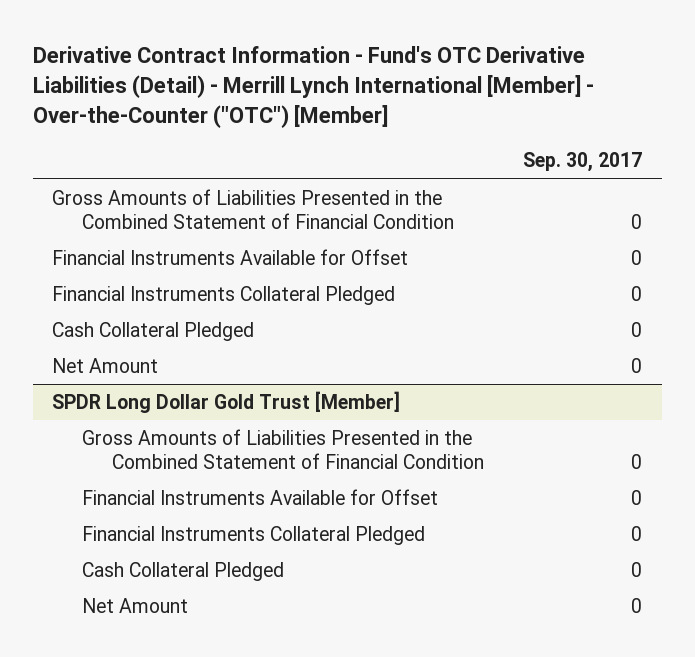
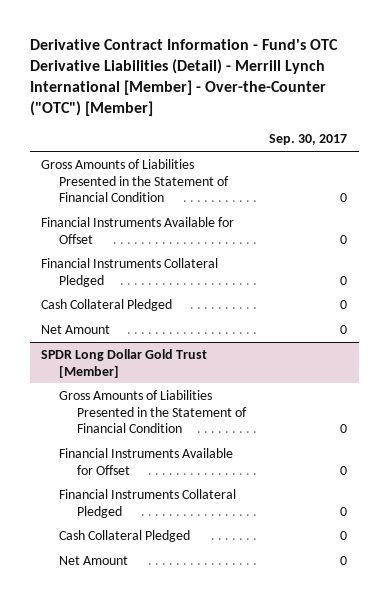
- Gross Amounts of Liabilities Presented in the Combined Statement of Financial Condition | 0
+ Gross Amounts of Liabilities Presented in the Statement of Financial Condition | 0
@ SPDR Long Dollar Gold Trust [Member]
- Gross Amounts of Liabilities Presented in the Combined Statement of Financial Condition | 0
+ Gross Amounts of Liabilities Presented in the Statement of Financial Condition | 0

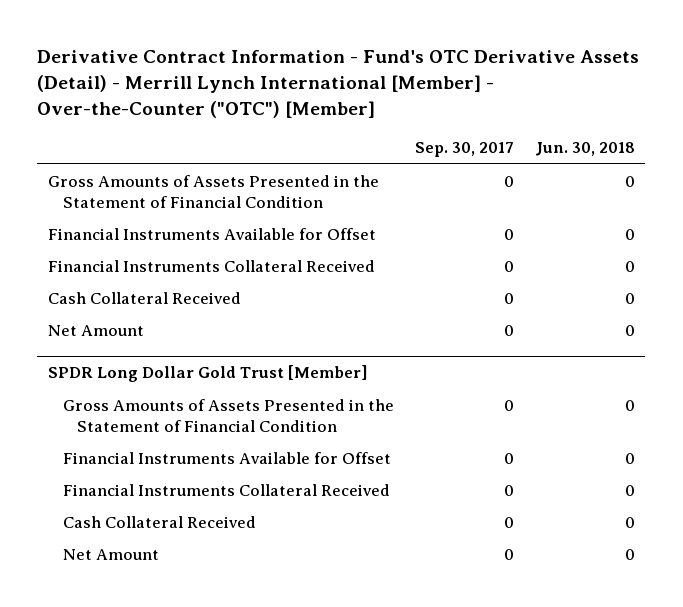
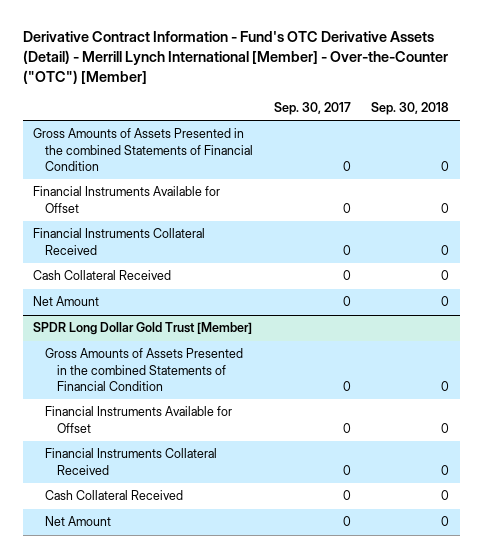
- | Sep. 30, 2017 | Jun. 30, 2018
+ | Sep. 30, 2017 | Sep. 30, 2018
- Gross Amounts of Assets Presented in the Statement of Financial Condition | 0 | 0
+ Gross Amounts of Assets Presented in the combined Statements of Financial Condition | 0 | 0
@ SPDR Long Dollar Gold Trust [Member]
- Gross Amounts of Assets Presented in the Statement of Financial Condition | 0 | 0
+ Gross Amounts of Assets Presented in the combined Statements of Financial Condition | 0 | 0

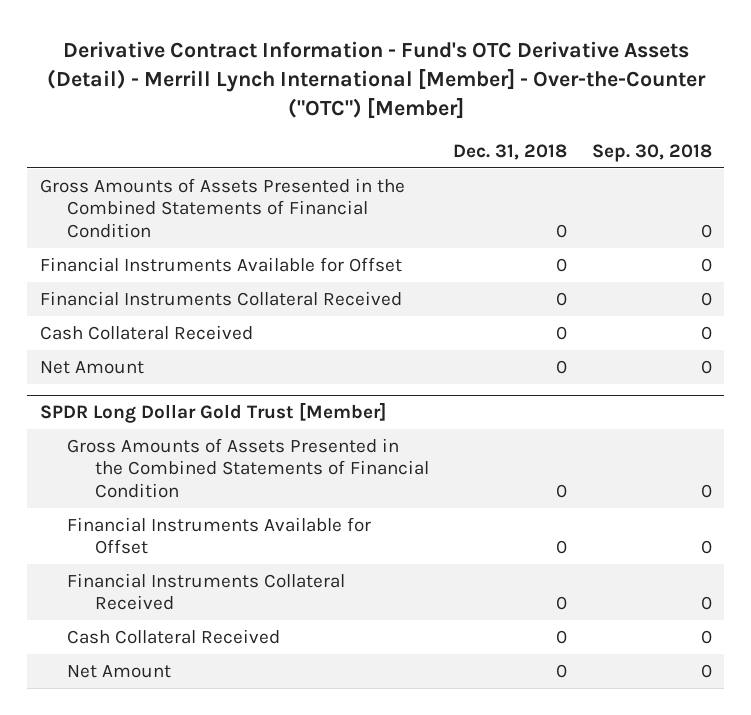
- | Sep. 30, 2017 | Sep. 30, 2018
+ | Dec. 31, 2018 | Sep. 30, 2018
- Gross Amounts of Assets Presented in the combined Statements of Financial Condition | 0 | 0
+ Gross Amounts of Assets Presented in the Combined Statements of Financial Condition | 0 | 0
@ SPDR Long Dollar Gold Trust [Member]
- Gross Amounts of Assets Presented in the combined Statements of Financial Condition | 0 | 0
+ Gross Amounts of Assets Presented in the Combined Statements of Financial Condition | 0 | 0

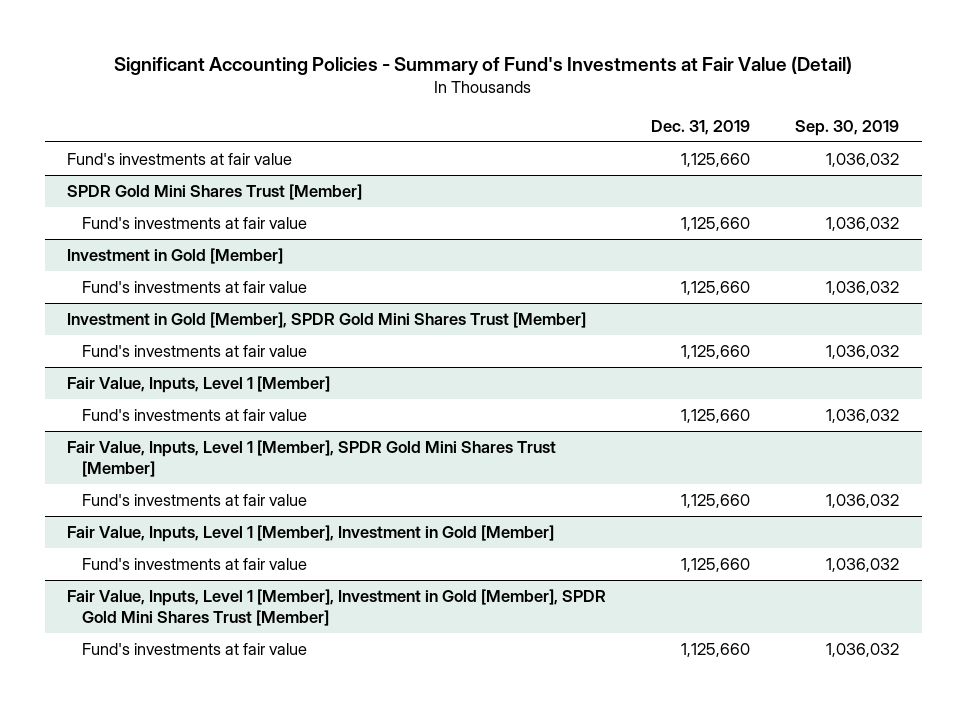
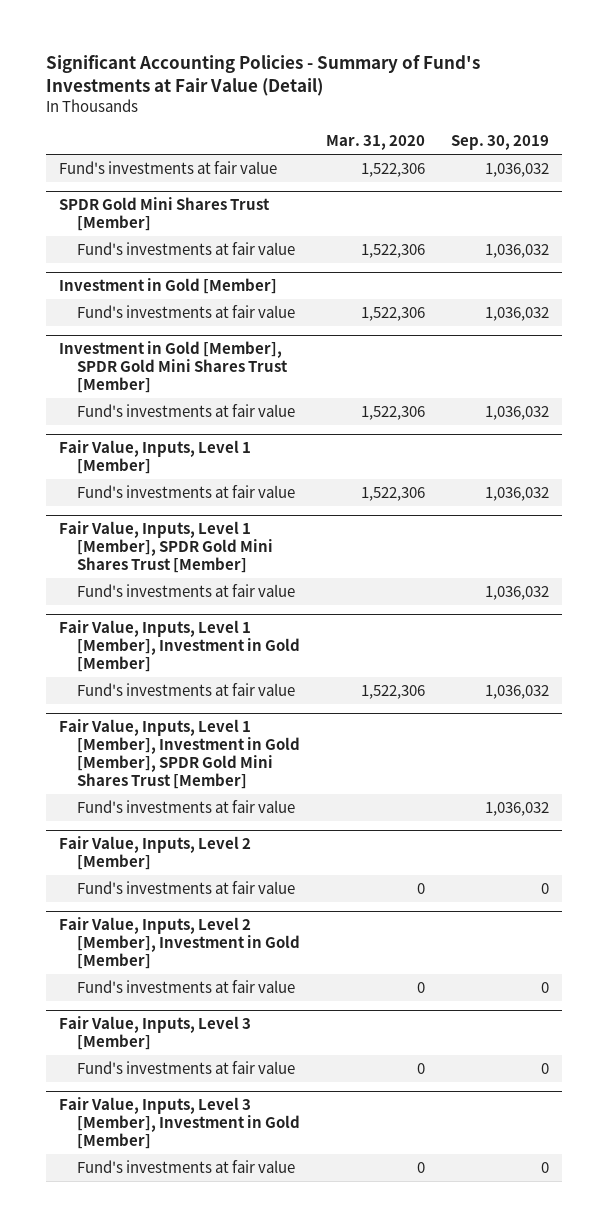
- | Dec. 31, 2019 | Sep. 30, 2019
+ | Mar. 31, 2020 | Sep. 30, 2019
+ Fair Value, Inputs, Level 2 [Member]
+ Fund's investments at fair value | 0 | 0
+ Fair Value, Inputs, Level 2 [Member], Investment in Gold [Member]
+ Fund's investments at fair value | 0 | 0
+ Fair Value, Inputs, Level 3 [Member]
+ Fund's investments at fair value | 0 | 0
+ Fair Value, Inputs, Level 3 [Member], Investment in Gold [Member]
+ Fund's investments at fair value | 0 | 0

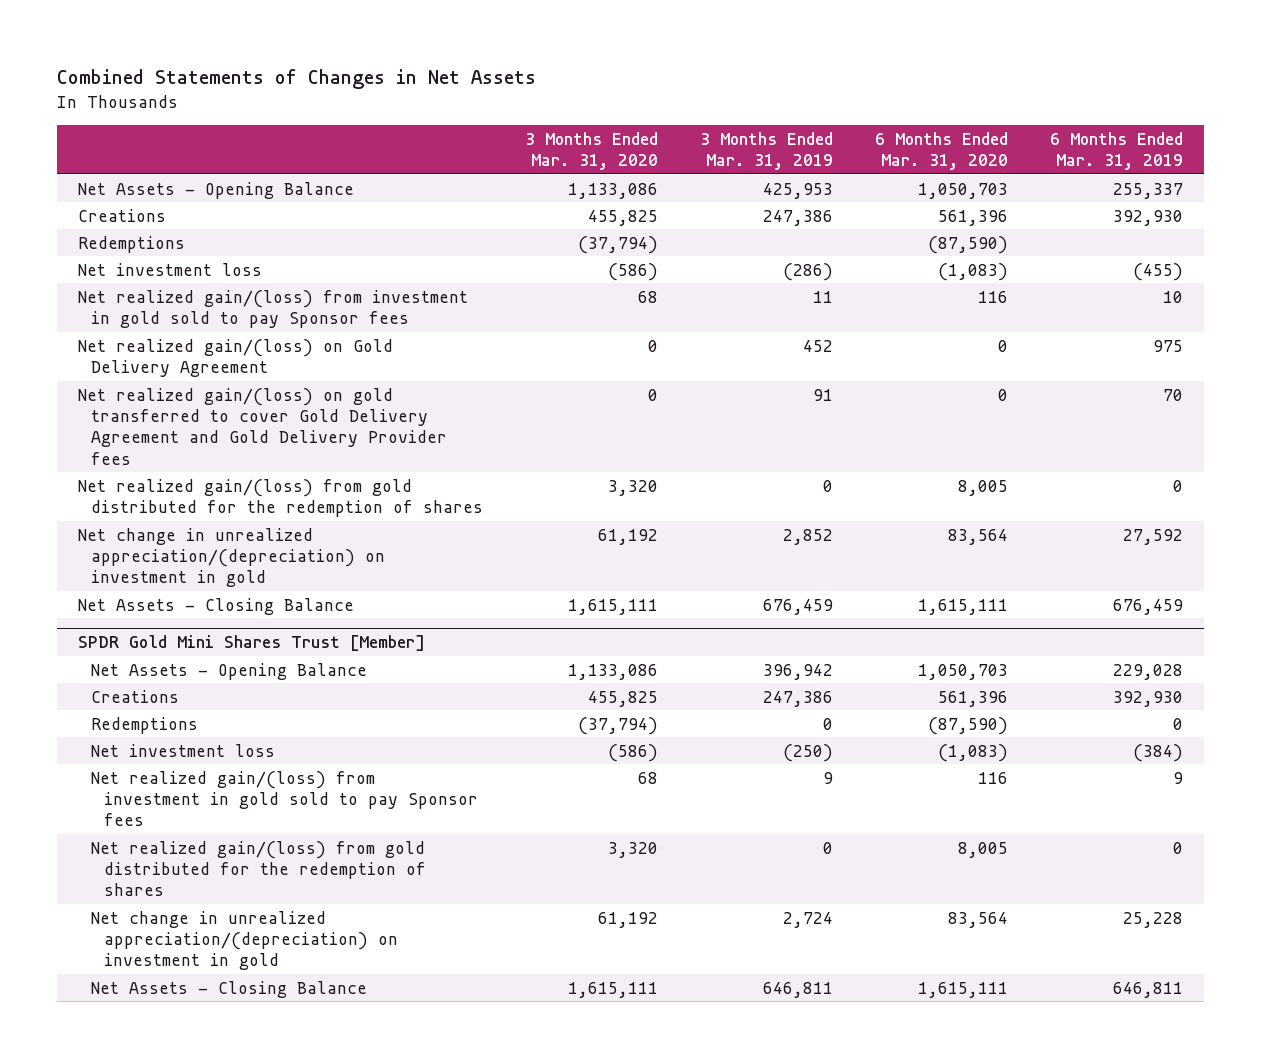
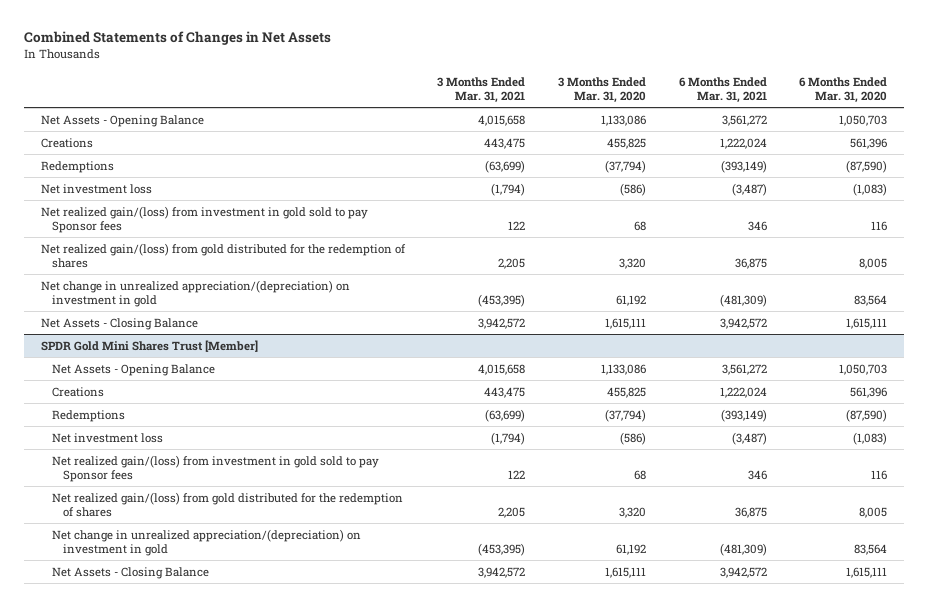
- | 3 Months Ended Mar. 31, 2020 | 3 Months Ended Mar. 31, 2019 | 6 Months Ended Mar. 31, 2020 | 6 Months Ended Mar. 31, 2019
+ | 3 Months Ended Mar. 31, 2021 | 3 Months Ended Mar. 31, 2020 | 6 Months Ended Mar. 31, 2021 | 6 Months Ended Mar. 31, 2020
- Net realized gain/(loss) on Gold Delivery Agreement | 0 | 452 | 0 | 975
- Net realized gain/(loss) on gold transferred to cover Gold Delivery Agreement and Gold Delivery Provider fees | 0 | 91 | 0 | 70

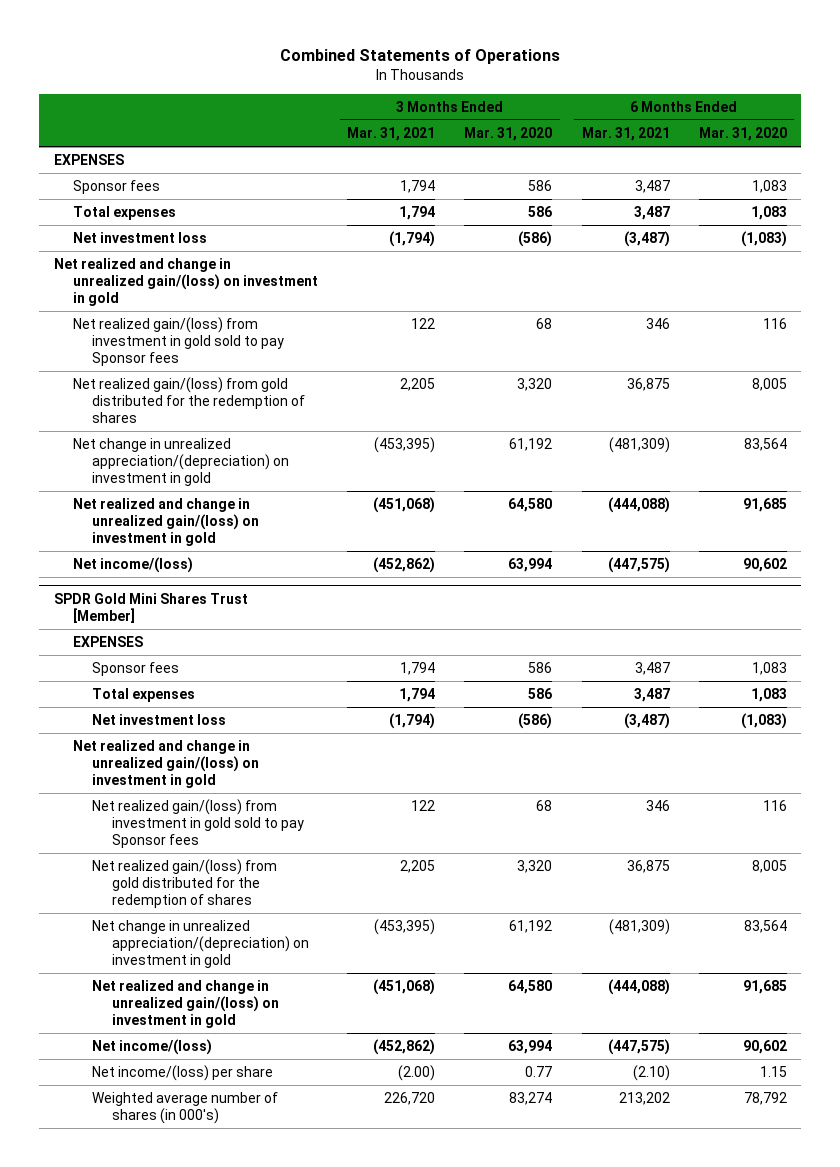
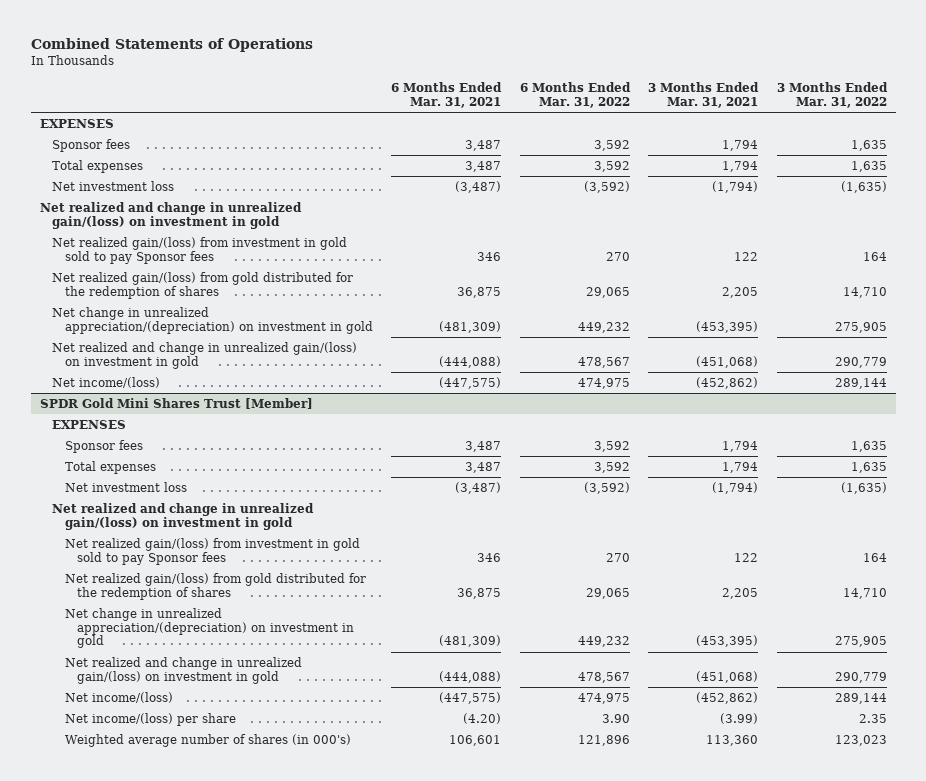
- | 3 Months Ended Mar. 31, 2021 | 3 Months Ended Mar. 31, 2020 | 6 Months Ended Mar. 31, 2021 | 6 Months Ended Mar. 31, 2020
+ | 6 Months Ended Mar. 31, 2021 | 6 Months Ended Mar. 31, 2022 | 3 Months Ended Mar. 31, 2021 | 3 Months Ended Mar. 31, 2022
@ SPDR Gold Mini Shares Trust [Member]
- Net income/(loss) per share | (2.00) | 0.77 | (2.10) | 1.15
- Weighted average number of shares (in 000's) | 226,720 | 83,274 | 213,202 | 78,792
+ Net income/(loss) per share | (4.20) | 3.90 | (3.99) | 2.35
+ Weighted average number of shares (in 000's) | 106,601 | 121,896 | 113,360 | 123,023

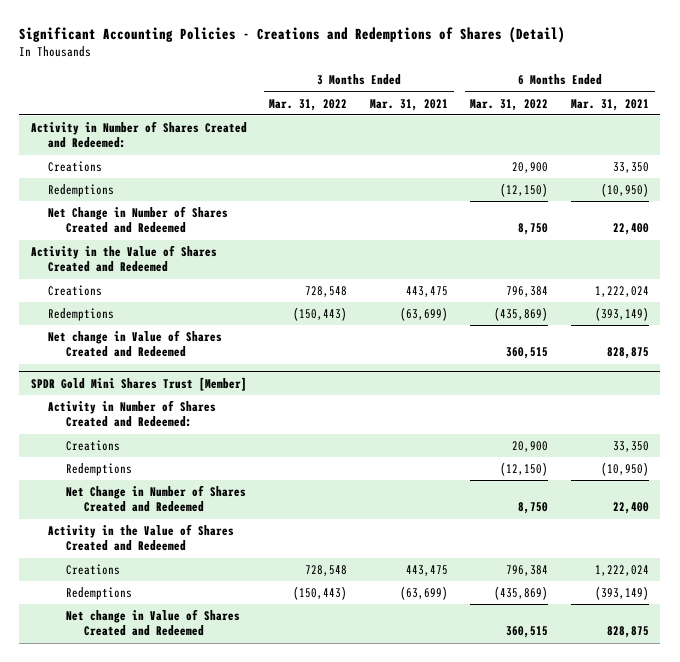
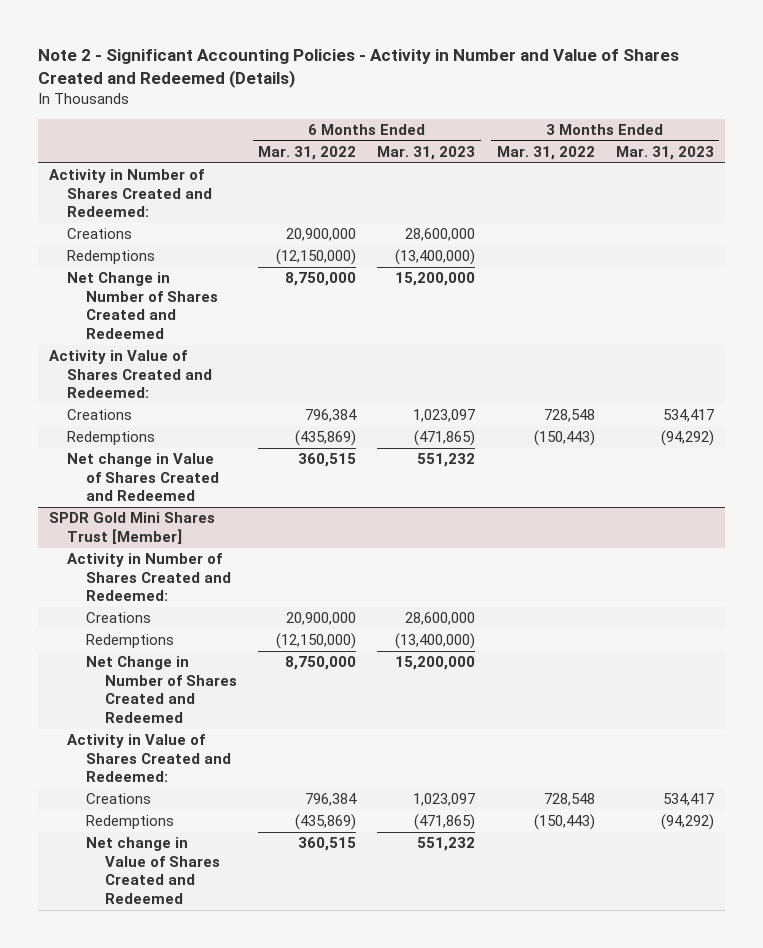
- Significant Accounting Policies - Creations and Redemptions of Shares (Detail)
+ Note 2 - Significant Accounting Policies - Activity in Number and Value of Shares Created and Redeemed (Details)
- | 3 Months Ended Mar. 31, 2022 | 3 Months Ended Mar. 31, 2021 | 6 Months Ended Mar. 31, 2022 | 6 Months Ended Mar. 31, 2021
+ | 6 Months Ended Mar. 31, 2022 | 6 Months Ended Mar. 31, 2023 | 3 Months Ended Mar. 31, 2022 | 3 Months Ended Mar. 31, 2023
- Creations | | | 20,900 | 33,350
- Redemptions | | | (12,150) | (10,950)
- Net Change in Number of Shares Created and Redeemed | | | 8,750 | 22,400
- Activity in the Value of Shares Created and Redeemed
+ Creations | 20,900,000 | 28,600,000 | |
+ Redemptions | (12,150,000) | (13,400,000) | |
+ Net Change in Number of Shares Created and Redeemed | 8,750,000 | 15,200,000 | |
+ Activity in Value of Shares Created and Redeemed:
@ SPDR Gold Mini Shares Trust [Member]
- Creations | | | 20,900 | 33,350
- Redemptions | | | (12,150) | (10,950)
- Net Change in Number of Shares Created and Redeemed | | | 8,750 | 22,400
- Activity in the Value of Shares Created and Redeemed
+ Creations | 20,900,000 | 28,600,000 | |
+ Redemptions | (12,150,000) | (13,400,000) | |
+ Net Change in Number of Shares Created and Redeemed | 8,750,000 | 15,200,000 | |
+ Activity in Value of Shares Created and Redeemed:

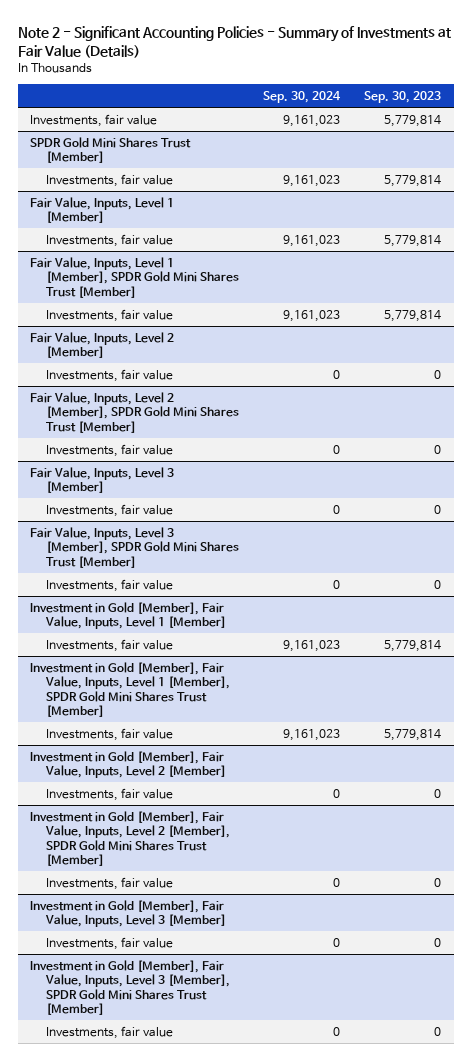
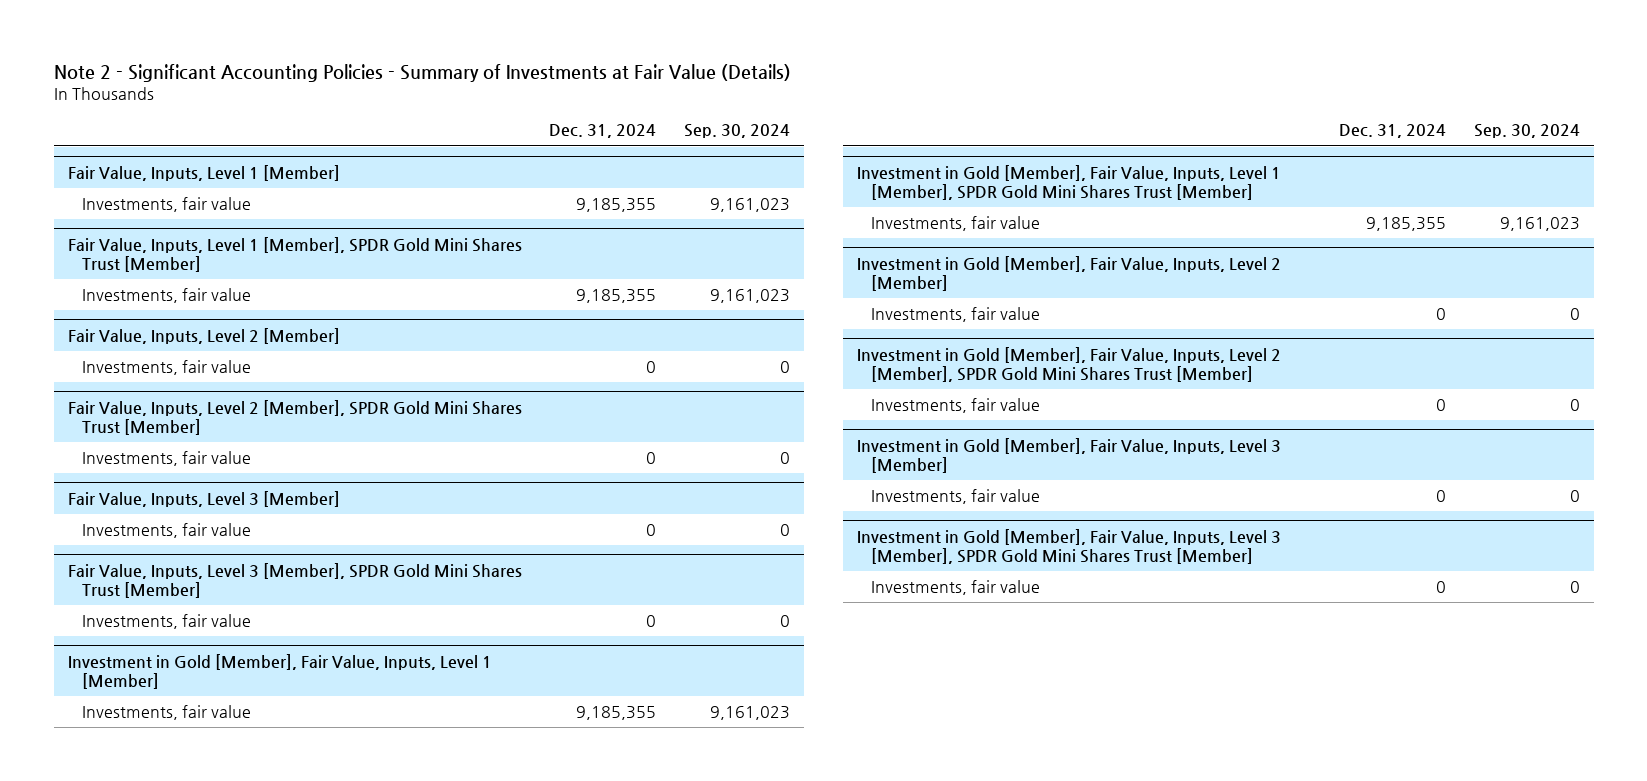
- | Sep. 30, 2024 | Sep. 30, 2023
+ | Dec. 31, 2024 | Sep. 30, 2024
- Investments, fair value | 9,161,023 | 5,779,814
- SPDR Gold Mini Shares Trust [Member]
- Investments, fair value | 9,161,023 | 5,779,814

